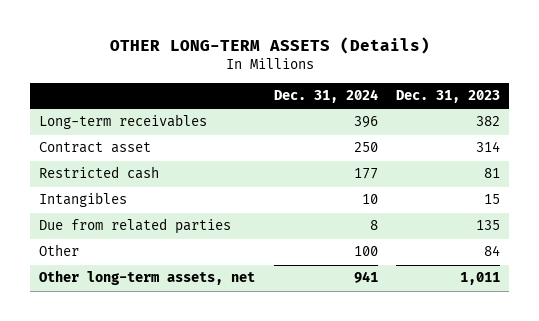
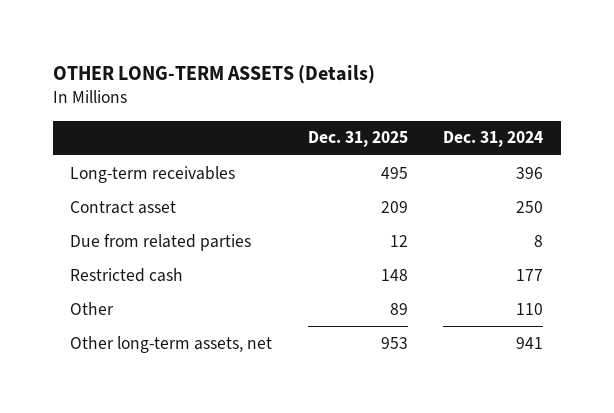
- | Dec. 31, 2024 | Dec. 31, 2023
+ | Dec. 31, 2025 | Dec. 31, 2024
- Intangibles | 10 | 15
- Other | 100 | 84
moved down: Restricted cash | 148 | 177
+ Other | 89 | 110

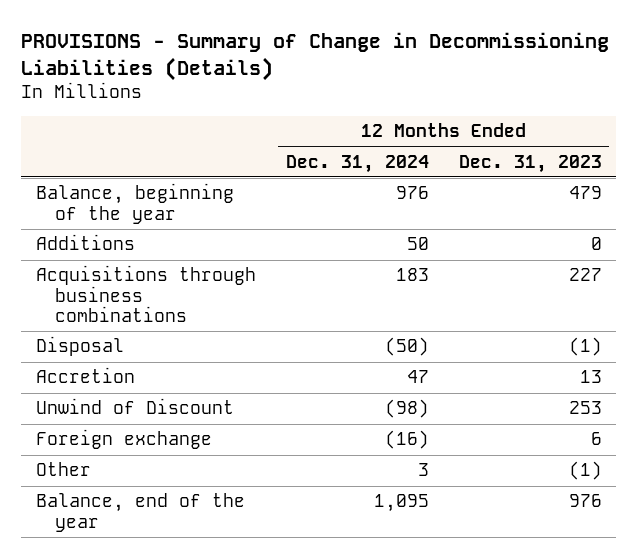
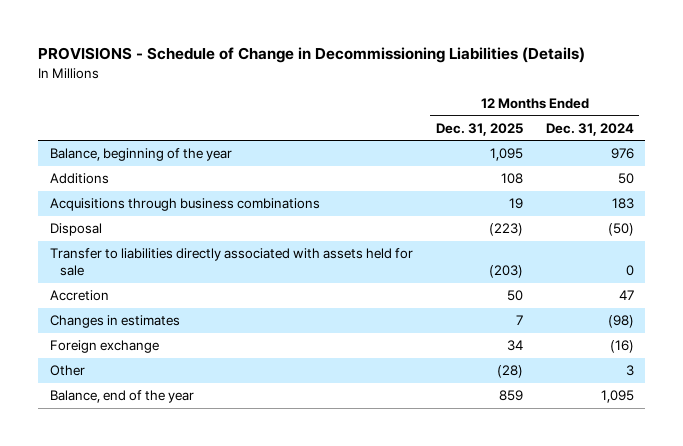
- PROVISIONS - Summary of Change in Decommissioning Liabilities (Details)
+ PROVISIONS - Schedule of Change in Decommissioning Liabilities (Details)
- | 12 Months Ended Dec. 31, 2024 | 12 Months Ended Dec. 31, 2023
+ | 12 Months Ended Dec. 31, 2025 | 12 Months Ended Dec. 31, 2024
+ Transfer to liabilities directly associated with assets held for sale | (203) | 0
- Unwind of Discount | (98) | 253
+ Changes in estimates | 7 | (98)

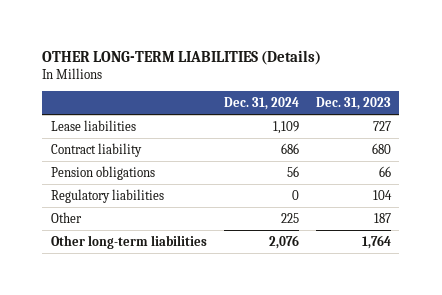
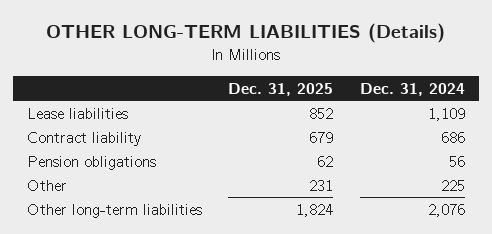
- | Dec. 31, 2024 | Dec. 31, 2023
+ | Dec. 31, 2025 | Dec. 31, 2024
- Regulatory liabilities | 0 | 104

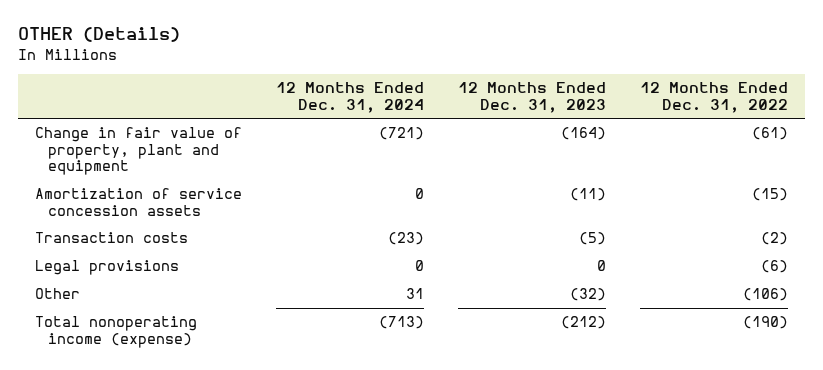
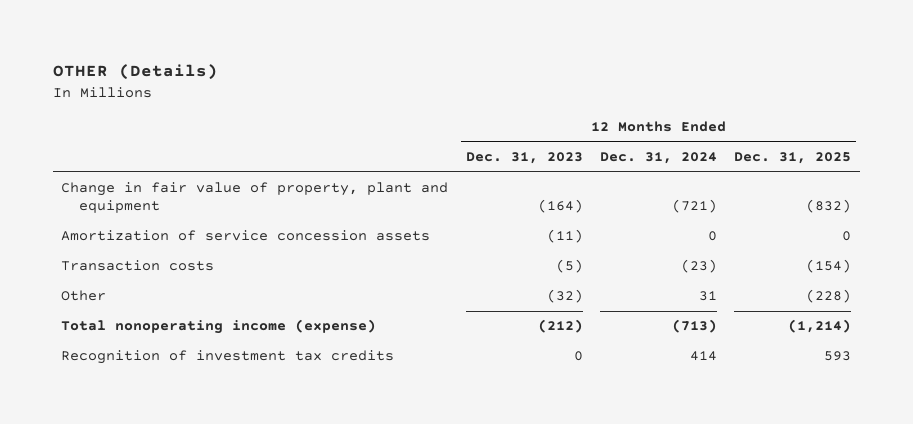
- | 12 Months Ended Dec. 31, 2024 | 12 Months Ended Dec. 31, 2023 | 12 Months Ended Dec. 31, 2022
+ | 12 Months Ended Dec. 31, 2023 | 12 Months Ended Dec. 31, 2024 | 12 Months Ended Dec. 31, 2025
- Legal provisions | 0 | 0 | (6)
+ Recognition of investment tax credits | 0 | 414 | 593

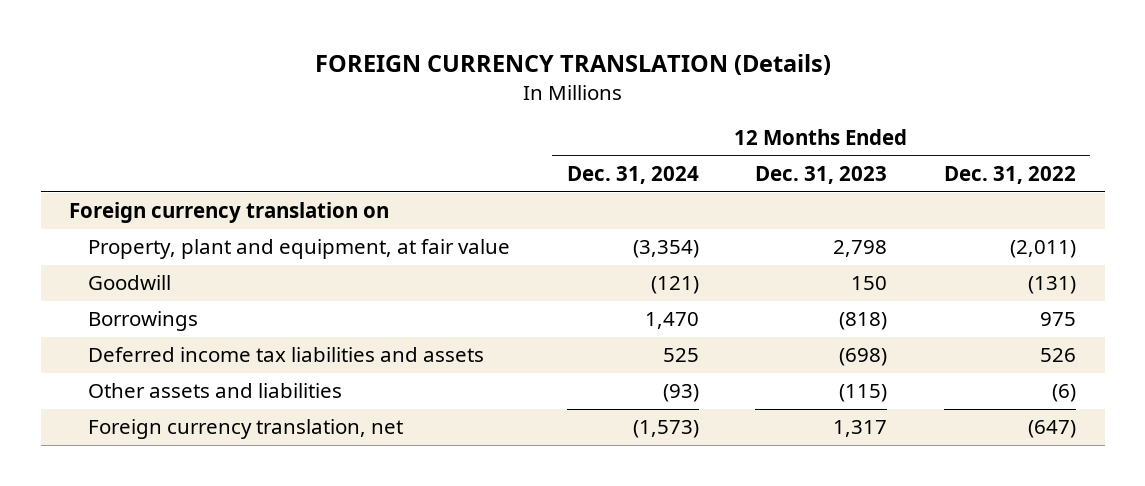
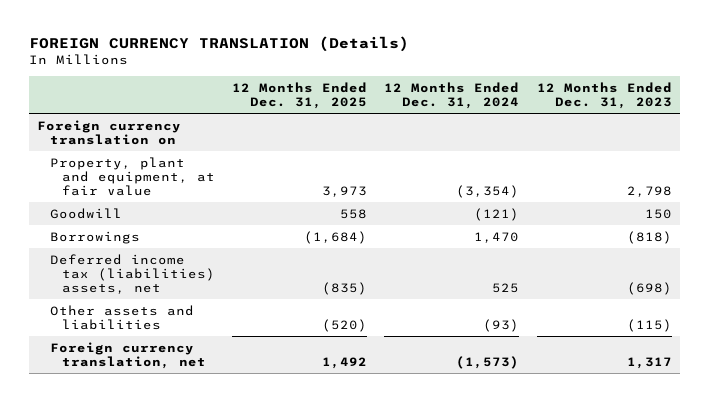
- | 12 Months Ended Dec. 31, 2024 | 12 Months Ended Dec. 31, 2023 | 12 Months Ended Dec. 31, 2022
+ | 12 Months Ended Dec. 31, 2025 | 12 Months Ended Dec. 31, 2024 | 12 Months Ended Dec. 31, 2023
- Deferred income tax liabilities and assets | 525 | (698) | 526
+ Deferred income tax (liabilities) assets, net | (835) | 525 | (698)

